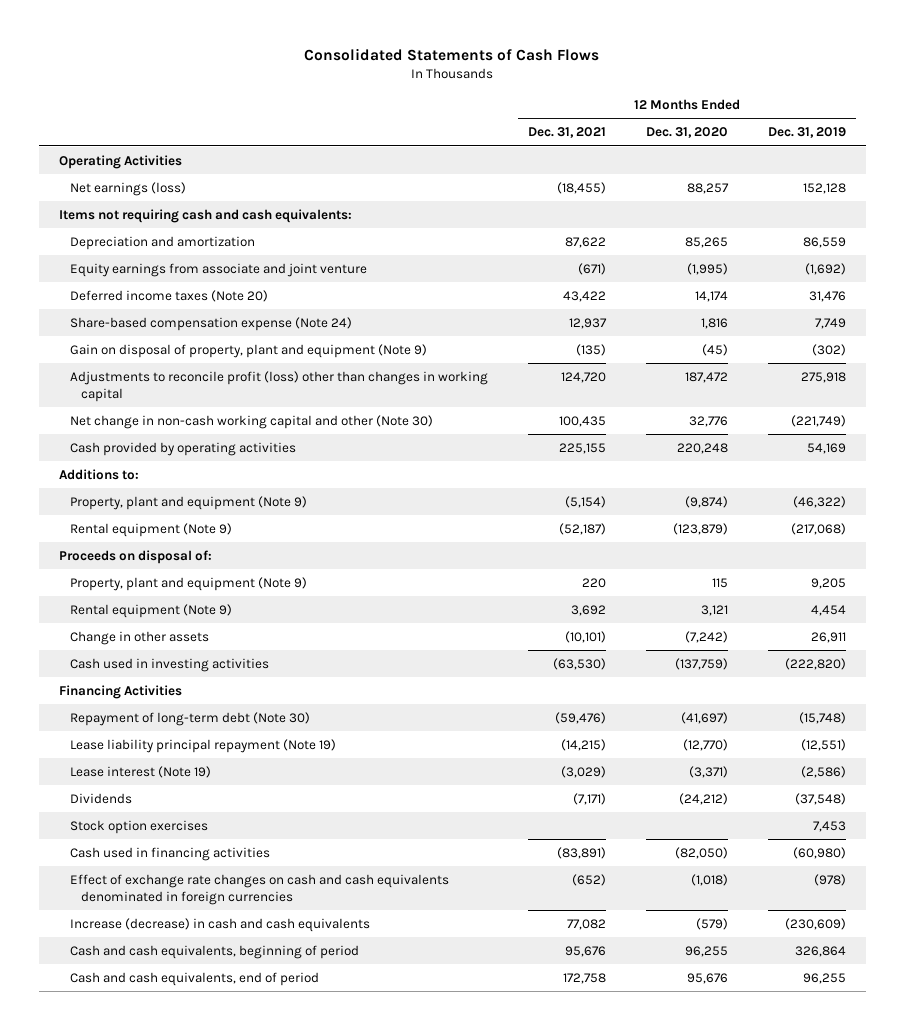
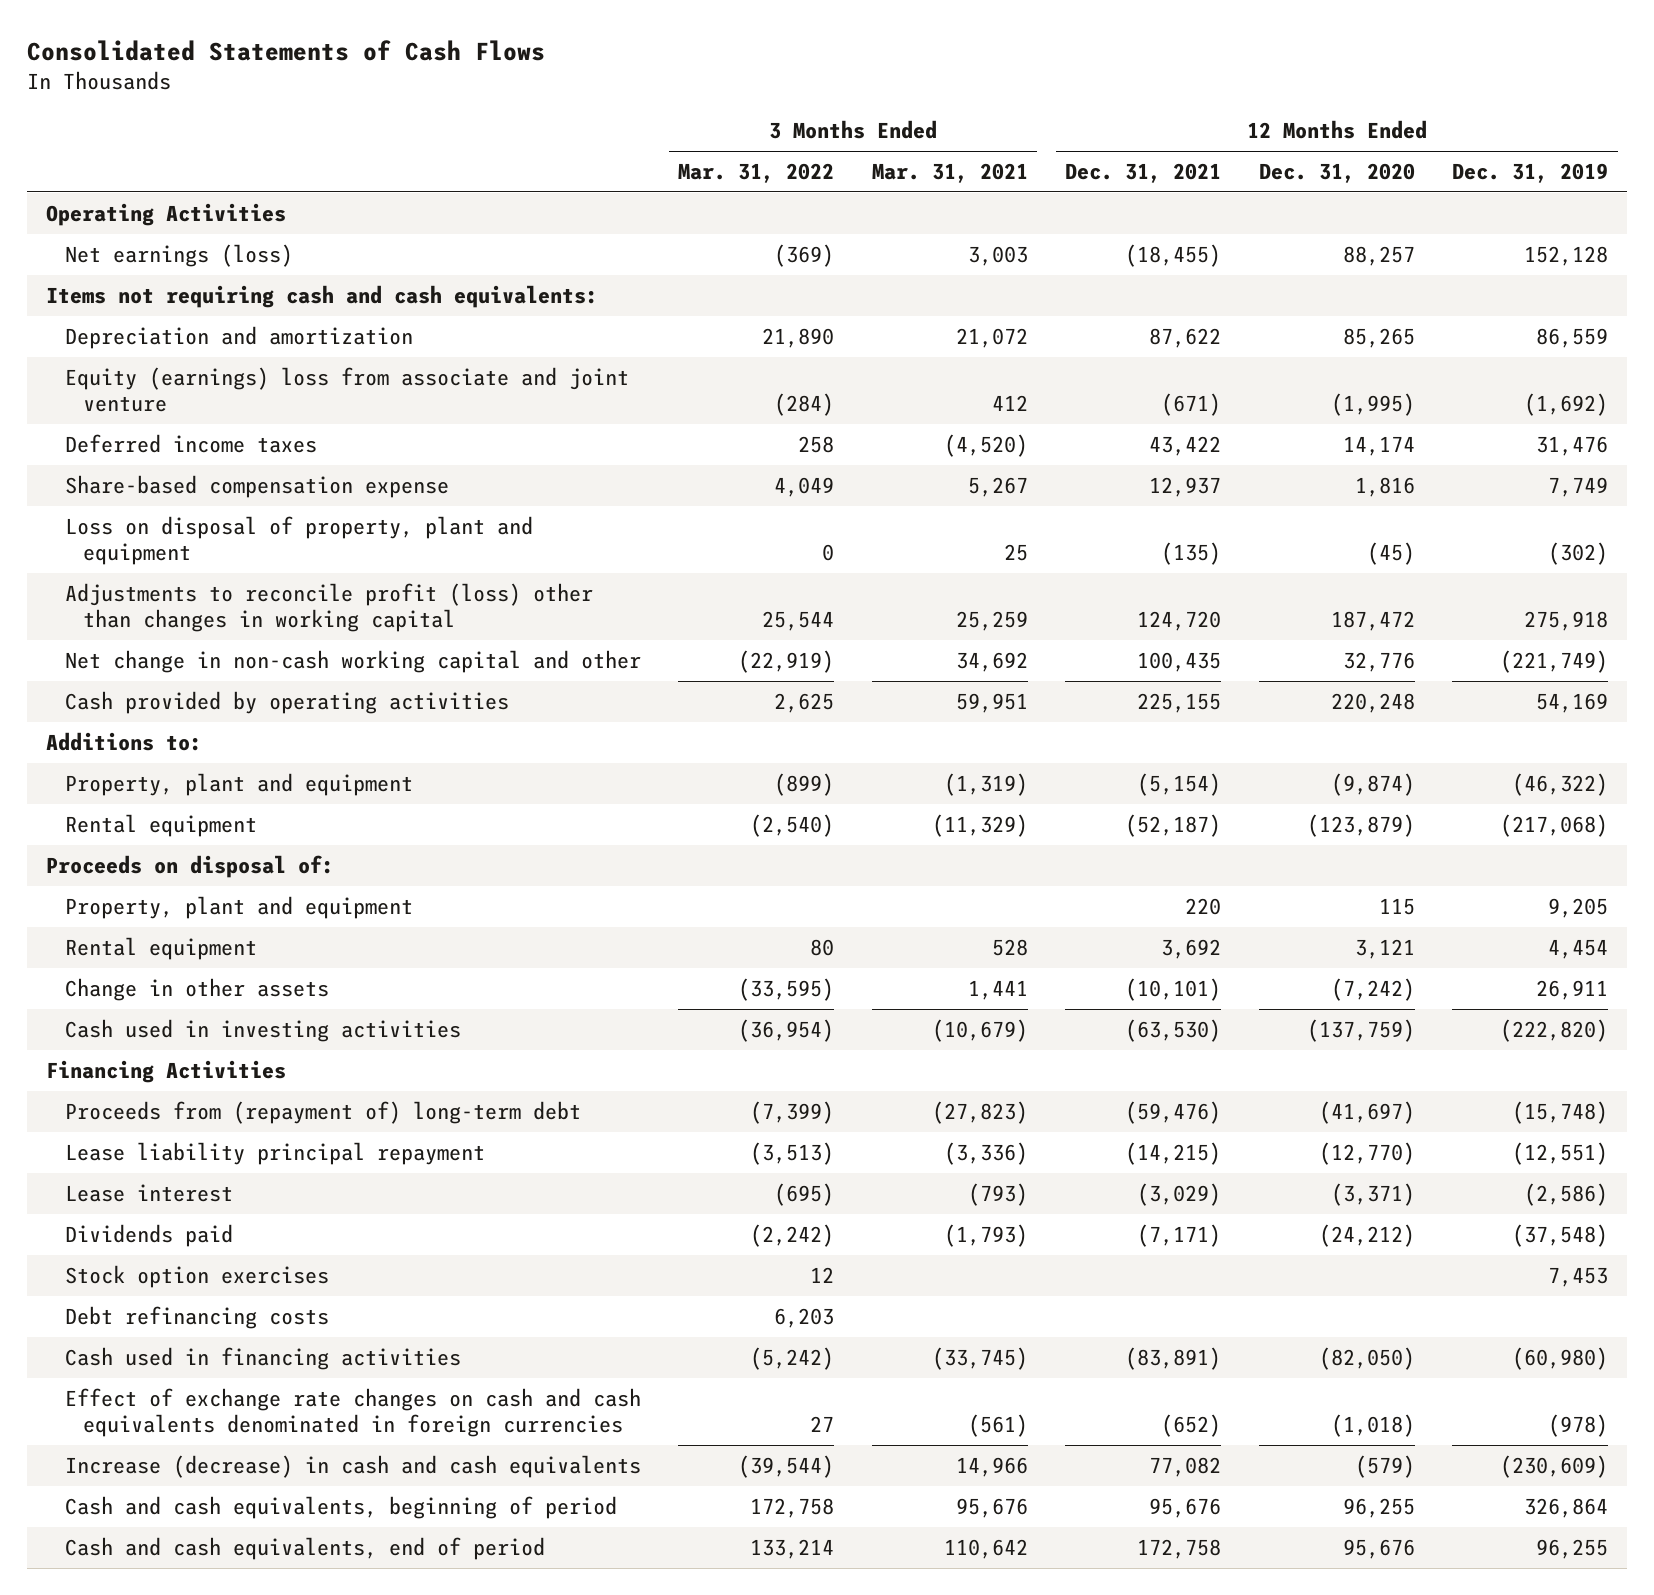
- | 12 Months Ended Dec. 31, 2021 | 12 Months Ended Dec. 31, 2020 | 12 Months Ended Dec. 31, 2019
+ | 3 Months Ended Mar. 31, 2022 | 3 Months Ended Mar. 31, 2021 | 12 Months Ended Dec. 31, 2021 | 12 Months Ended Dec. 31, 2020 | 12 Months Ended Dec. 31, 2019
- Equity earnings from associate and joint venture | (671) | (1,995) | (1,692)
- Deferred income taxes (Note 20) | 43,422 | 14,174 | 31,476
- Share-based compensation expense (Note 24) | 12,937 | 1,816 | 7,749
- Gain on disposal of property, plant and equipment (Note 9) | (135) | (45) | (302)
+ Equity (earnings) loss from associate and joint venture | (284) | 412 | (671) | (1,995) | (1,692)
+ Deferred income taxes | 258 | (4,520) | 43,422 | 14,174 | 31,476
+ Share-based compensation expense | 4,049 | 5,267 | 12,937 | 1,816 | 7,749
+ Loss on disposal of property, plant and equipment | 0 | 25 | (135) | (45) | (302)
- Net change in non-cash working capital and other (Note 30) | 100,435 | 32,776 | (221,749)
+ Net change in non-cash working capital and other | (22,919) | 34,692 | 100,435 | 32,776 | (221,749)
- Property, plant and equipment (Note 9) | (5,154) | (9,874) | (46,322)
- Rental equipment (Note 9) | (52,187) | (123,879) | (217,068)
+ Property, plant and equipment | (899) | (1,319) | (5,154) | (9,874) | (46,322)
+ Rental equipment | (2,540) | (11,329) | (52,187) | (123,879) | (217,068)
- Property, plant and equipment (Note 9) | 220 | 115 | 9,205
- Rental equipment (Note 9) | 3,692 | 3,121 | 4,454
+ Property, plant and equipment | | | 220 | 115 | 9,205
+ Rental equipment | 80 | 528 | 3,692 | 3,121 | 4,454
- Repayment of long-term debt (Note 30) | (59,476) | (41,697) | (15,748)
- Lease liability principal repayment (Note 19) | (14,215) | (12,770) | (12,551)
- Lease interest (Note 19) | (3,029) | (3,371) | (2,586)
- Dividends | (7,171) | (24,212) | (37,548)
+ Proceeds from (repayment of) long-term debt | (7,399) | (27,823) | (59,476) | (41,697) | (15,748)
+ Lease liability principal repayment | (3,513) | (3,336) | (14,215) | (12,770) | (12,551)
+ Lease interest | (695) | (793) | (3,029) | (3,371) | (2,586)
+ Dividends paid | (2,242) | (1,793) | (7,171) | (24,212) | (37,548)
+ Debt refinancing costs | 6,203 | | | |

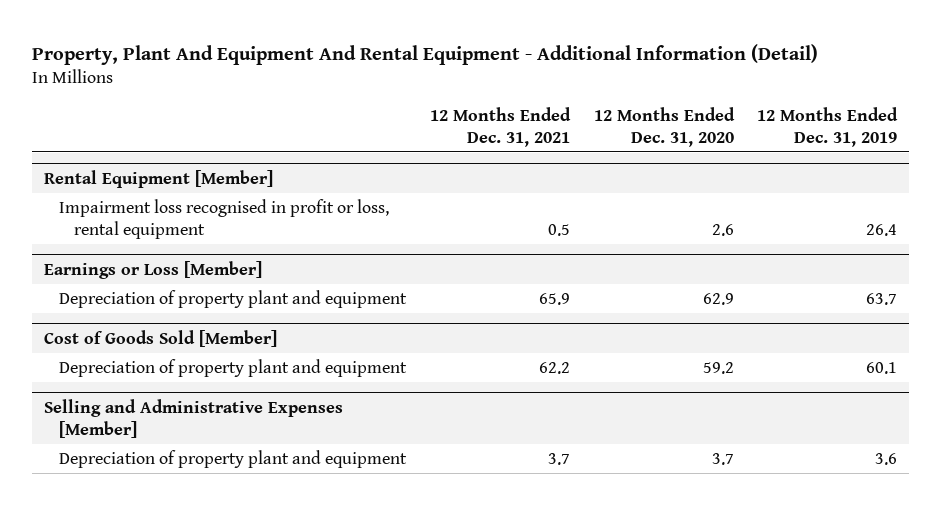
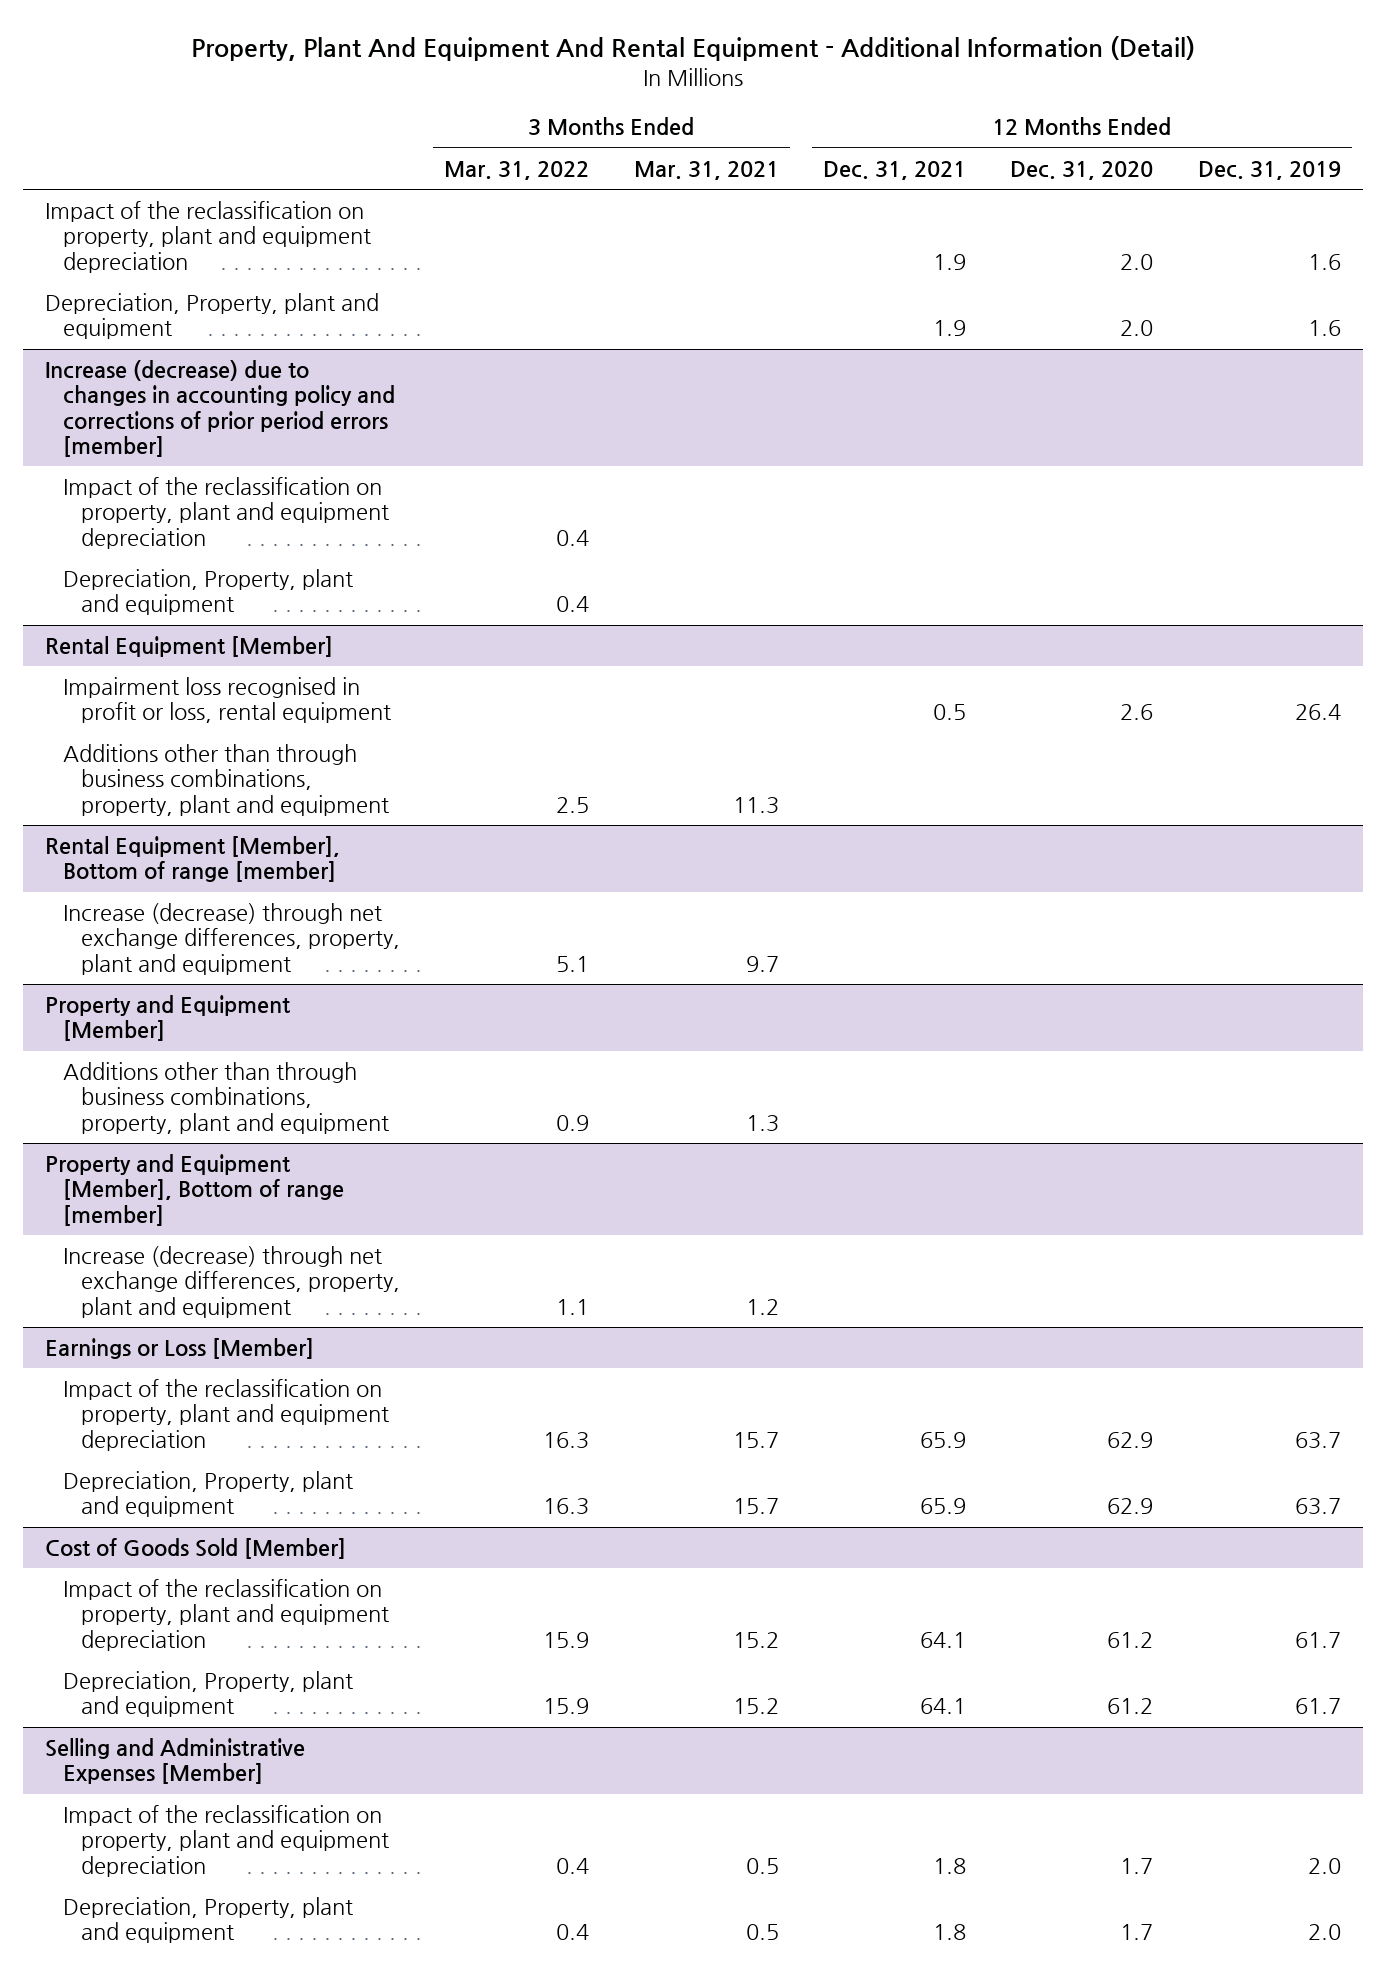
- | 12 Months Ended Dec. 31, 2021 | 12 Months Ended Dec. 31, 2020 | 12 Months Ended Dec. 31, 2019
+ | 3 Months Ended Mar. 31, 2022 | 3 Months Ended Mar. 31, 2021 | 12 Months Ended Dec. 31, 2021 | 12 Months Ended Dec. 31, 2020 | 12 Months Ended Dec. 31, 2019
+ Impact of the reclassification on property, plant and equipment depreciation | | | 1.9 | 2.0 | 1.6
+ Depreciation, Property, plant and equipment | | | 1.9 | 2.0 | 1.6
+ Increase (decrease) due to changes in accounting policy and corrections of prior period errors [member]
+ Impact of the reclassification on property, plant and equipment depreciation | 0.4 | | | |
+ Depreciation, Property, plant and equipment | 0.4 | | | |
@ Rental Equipment [Member]
+ Additions other than through business combinations, property, plant and equipment | 2.5 | 11.3 | | |
+ Rental Equipment [Member], Bottom of range [member]
+ Increase (decrease) through net exchange differences, property, plant and equipment | 5.1 | 9.7 | | |
+ Property and Equipment [Member]
+ Additions other than through business combinations, property, plant and equipment | 0.9 | 1.3 | | |
+ Property and Equipment [Member], Bottom of range [member]
+ Increase (decrease) through net exchange differences, property, plant and equipment | 1.1 | 1.2 | | |
@ Earnings or Loss [Member]
- Depreciation of property plant and equipment | 65.9 | 62.9 | 63.7
+ Impact of the reclassification on property, plant and equipment depreciation | 16.3 | 15.7 | 65.9 | 62.9 | 63.7
+ Depreciation, Property, plant and equipment | 16.3 | 15.7 | 65.9 | 62.9 | 63.7
@ Cost of Goods Sold [Member]
- Depreciation of property plant and equipment | 62.2 | 59.2 | 60.1
+ Impact of the reclassification on property, plant and equipment depreciation | 15.9 | 15.2 | 64.1 | 61.2 | 61.7
+ Depreciation, Property, plant and equipment | 15.9 | 15.2 | 64.1 | 61.2 | 61.7
@ Selling and Administrative Expenses [Member]
- Depreciation of property plant and equipment | 3.7 | 3.7 | 3.6
+ Impact of the reclassification on property, plant and equipment depreciation | 0.4 | 0.5 | 1.8 | 1.7 | 2.0
+ Depreciation, Property, plant and equipment | 0.4 | 0.5 | 1.8 | 1.7 | 2.0

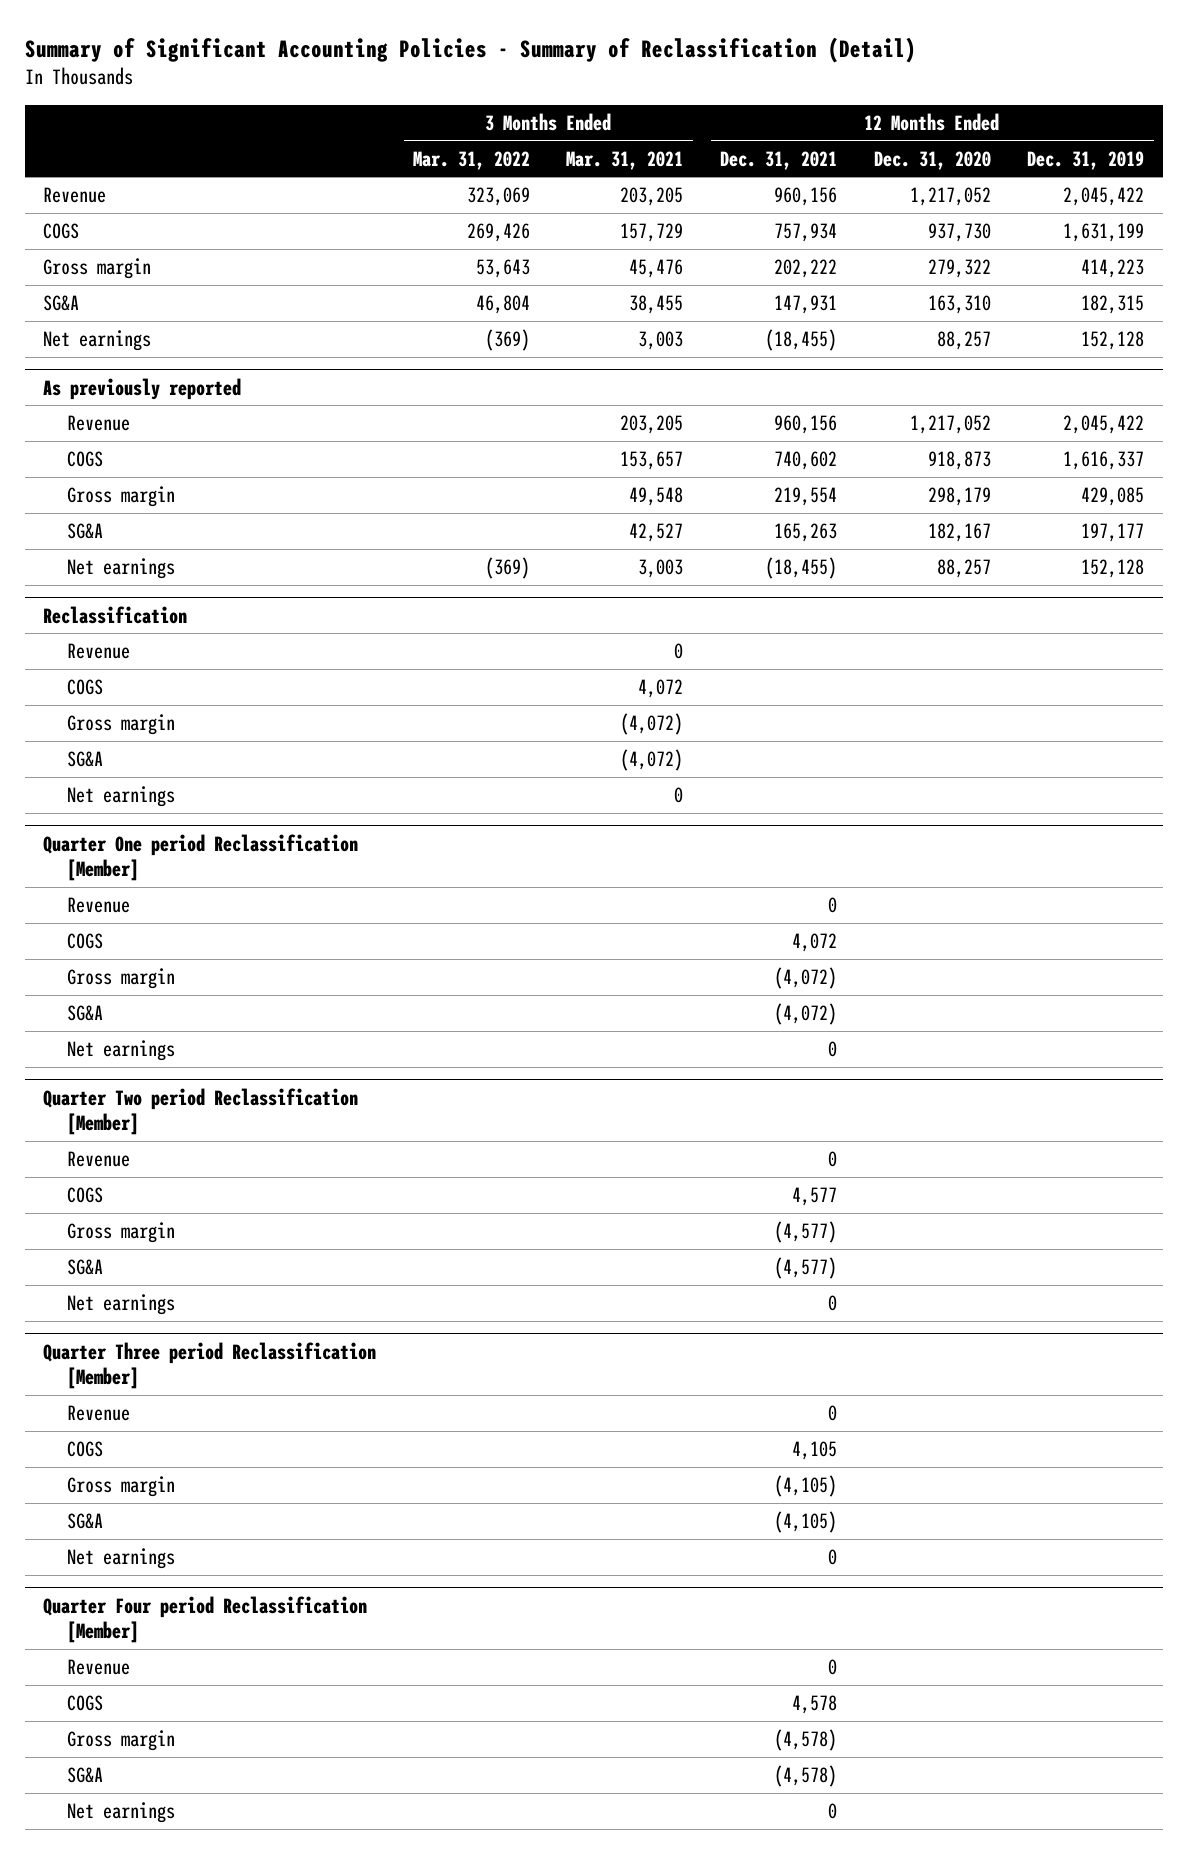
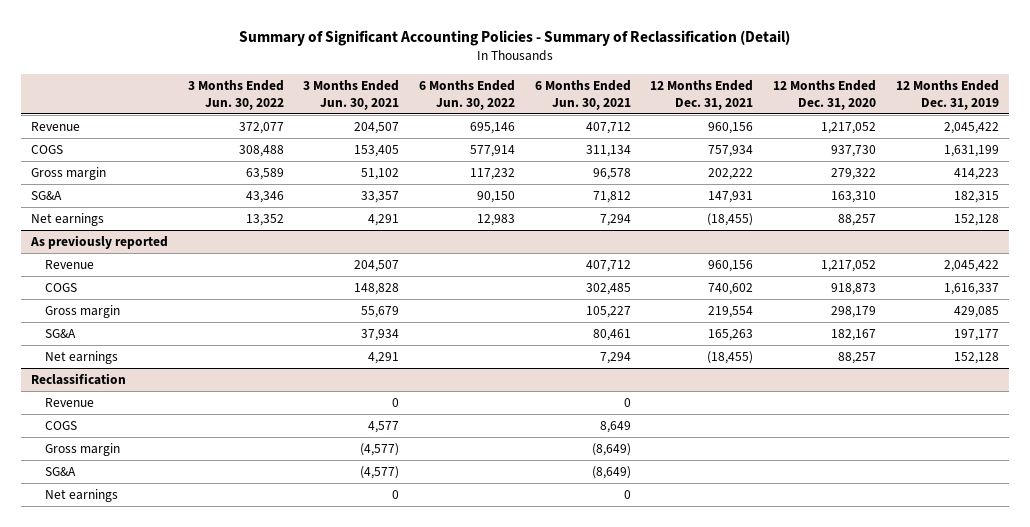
- | 3 Months Ended Mar. 31, 2022 | 3 Months Ended Mar. 31, 2021 | 12 Months Ended Dec. 31, 2021 | 12 Months Ended Dec. 31, 2020 | 12 Months Ended Dec. 31, 2019
+ | 3 Months Ended Jun. 30, 2022 | 3 Months Ended Jun. 30, 2021 | 6 Months Ended Jun. 30, 2022 | 6 Months Ended Jun. 30, 2021 | 12 Months Ended Dec. 31, 2021 | 12 Months Ended Dec. 31, 2020 | 12 Months Ended Dec. 31, 2019
- Quarter One period Reclassification [Member]
- Revenue | | | 0 | |
- COGS | | | 4,072 | |
- Gross margin | | | (4,072) | |
- SG&A | | | (4,072) | |
- Net earnings | | | 0 | |
- Quarter Two period Reclassification [Member]
- Revenue | | | 0 | |
- COGS | | | 4,577 | |
- Gross margin | | | (4,577) | |
- SG&A | | | (4,577) | |
- Net earnings | | | 0 | |
- Quarter Three period Reclassification [Member]
- Revenue | | | 0 | |
- COGS | | | 4,105 | |
- Gross margin | | | (4,105) | |
- SG&A | | | (4,105) | |
- Net earnings | | | 0 | |
- Quarter Four period Reclassification [Member]
- Revenue | | | 0 | |
- COGS | | | 4,578 | |
- Gross margin | | | (4,578) | |
- SG&A | | | (4,578) | |
- Net earnings | | | 0 | |

